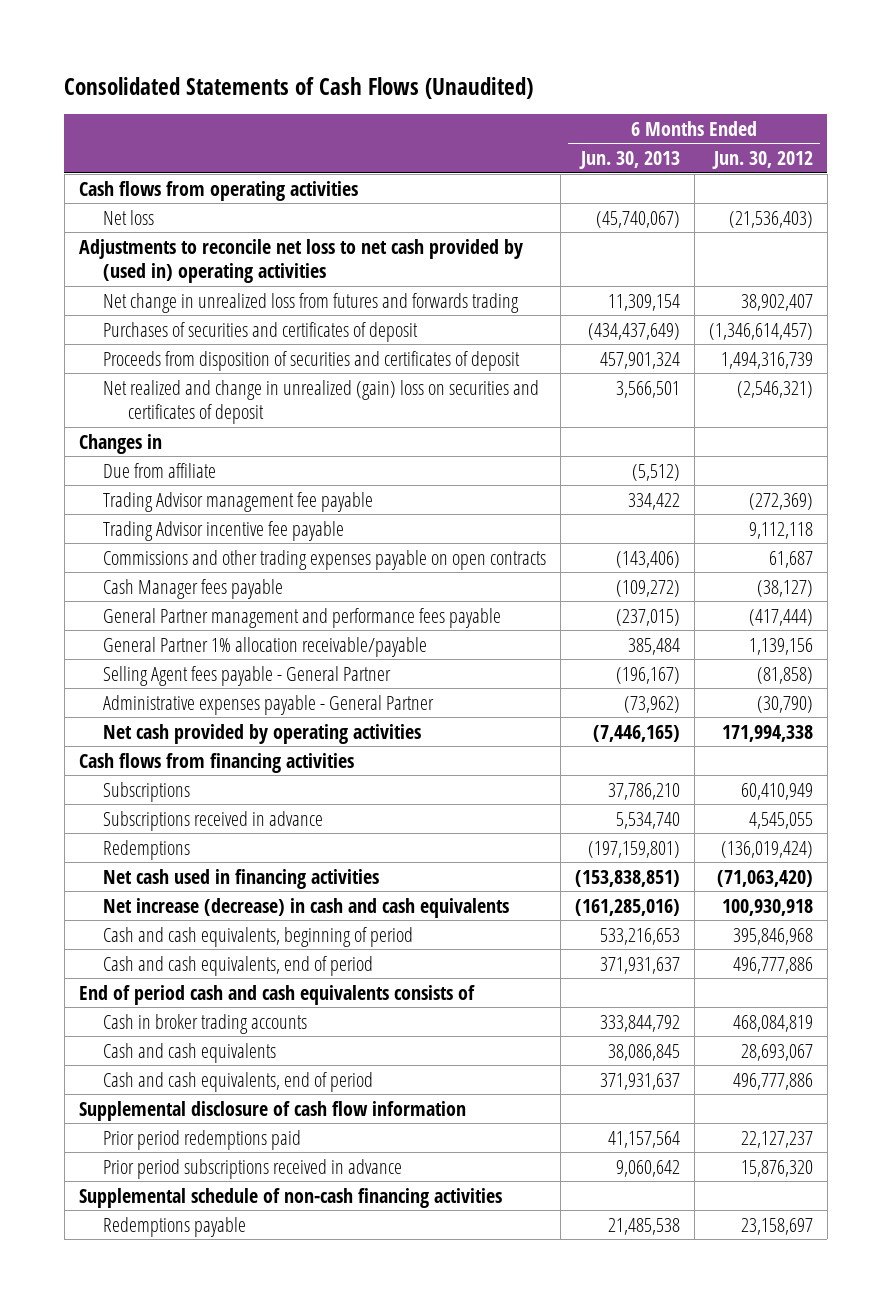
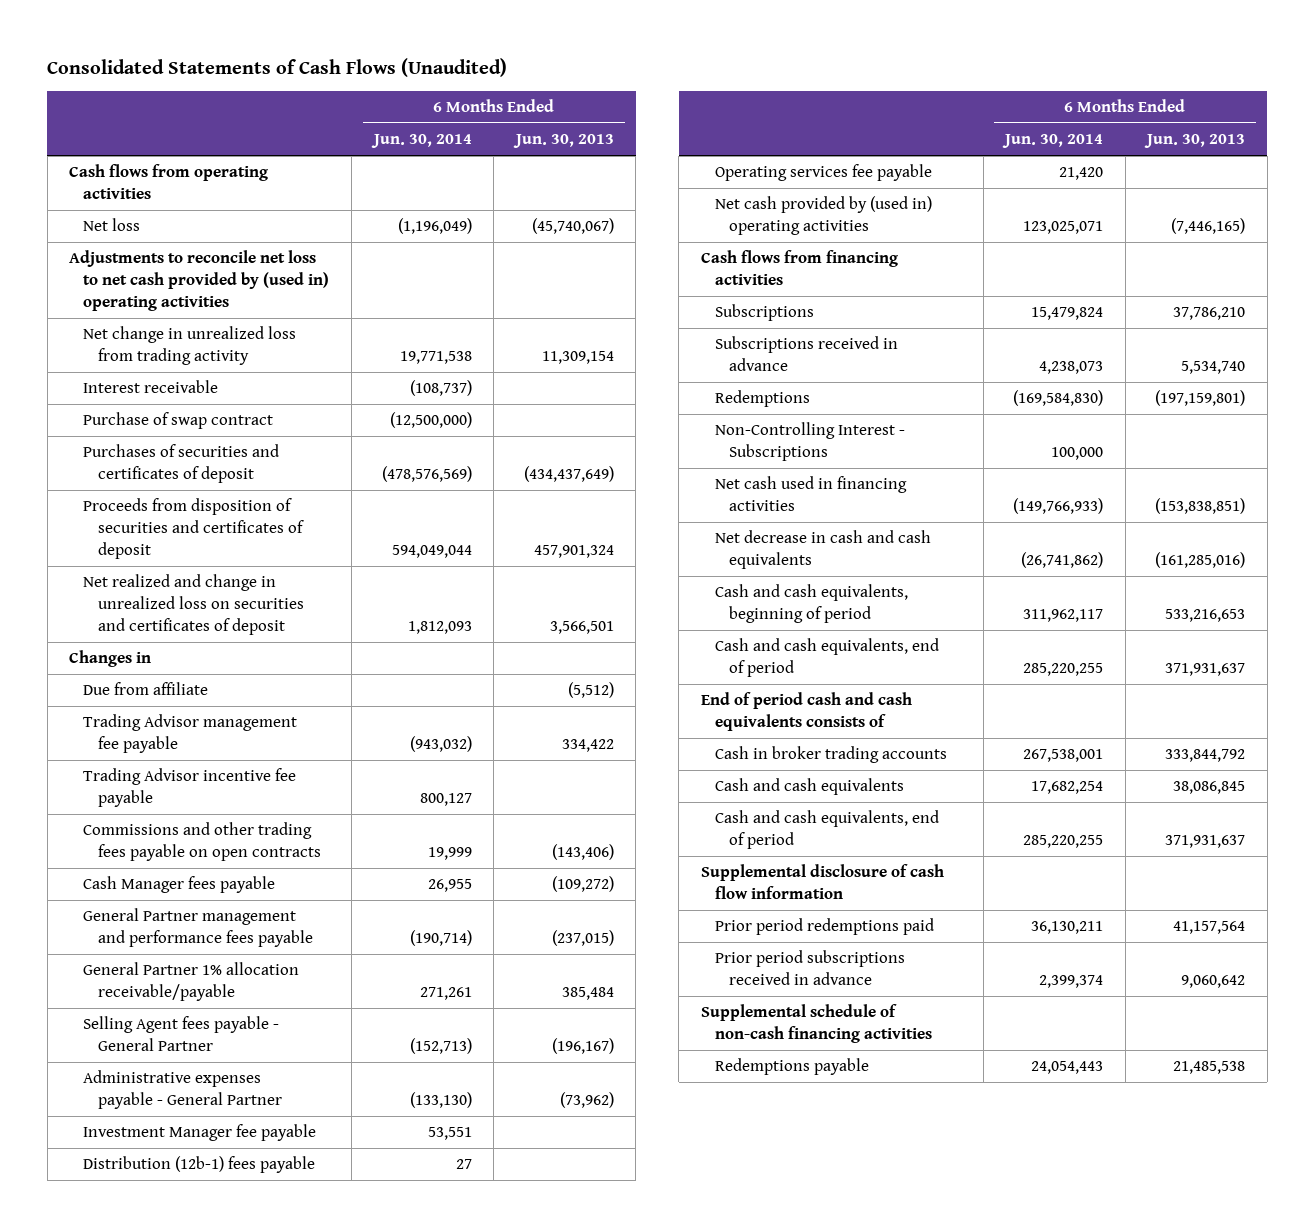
- | 6 Months Ended Jun. 30, 2013 | 6 Months Ended Jun. 30, 2012
+ | 6 Months Ended Jun. 30, 2014 | 6 Months Ended Jun. 30, 2013
- Net change in unrealized loss from futures and forwards trading | 11,309,154 | 38,902,407
+ Net change in unrealized loss from trading activity | 19,771,538 | 11,309,154
+ Interest receivable | (108,737) |
+ Purchase of swap contract | (12,500,000) |
- Net realized and change in unrealized (gain) loss on securities and certificates of deposit | 3,566,501 | (2,546,321)
+ Net realized and change in unrealized loss on securities and certificates of deposit | 1,812,093 | 3,566,501
- Commissions and other trading expenses payable on open contracts | (143,406) | 61,687
+ Commissions and other trading fees payable on open contracts | 19,999 | (143,406)
- Net cash provided by operating activities | (7,446,165) | 171,994,338
+ Investment Manager fee payable | 53,551 |
+ Distribution (12b-1) fees payable | 27 |
+ Operating services fee payable | 21,420 |
+ Net cash provided by (used in) operating activities | 123,025,071 | (7,446,165)
+ Non-Controlling Interest - Subscriptions | 100,000 |
- Net increase (decrease) in cash and cash equivalents | (161,285,016) | 100,930,918
+ Net decrease in cash and cash equivalents | (26,741,862) | (161,285,016)

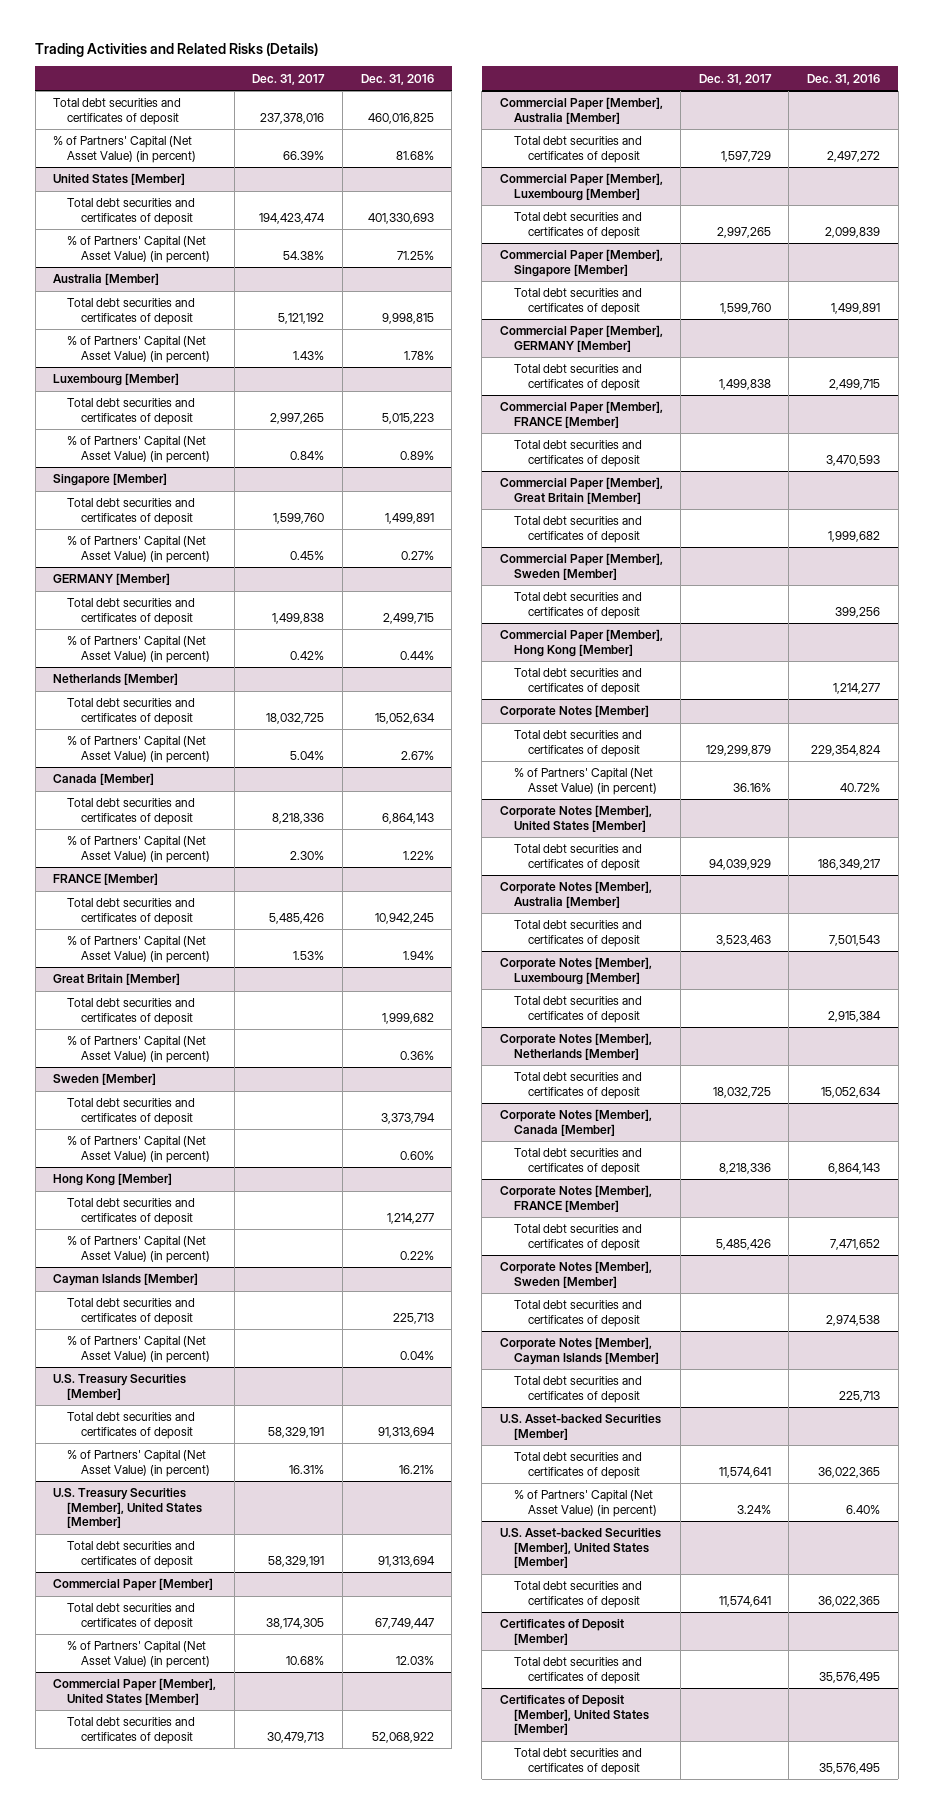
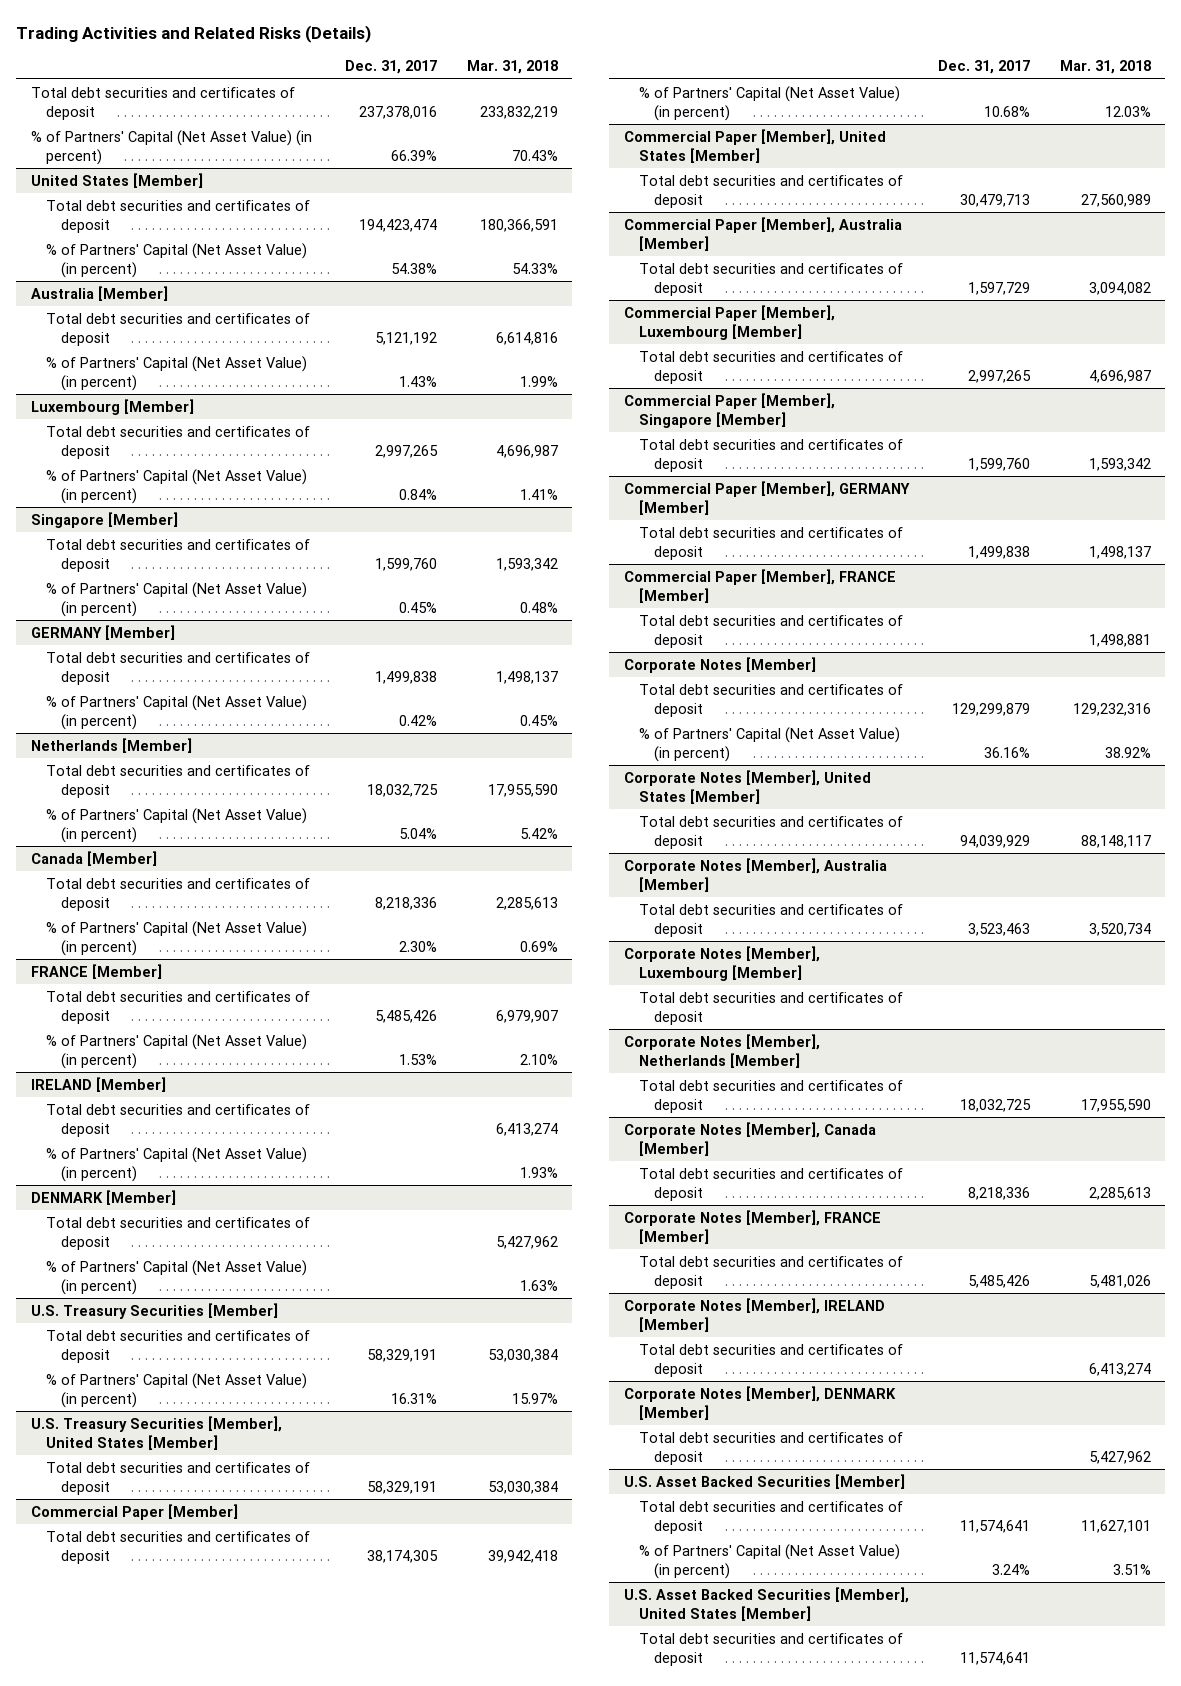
- | Dec. 31, 2017 | Dec. 31, 2016
+ | Dec. 31, 2017 | Mar. 31, 2018
- Great Britain [Member]
- Total debt securities and certificates of deposit | | 1,999,682
- % of Partners' Capital (Net Asset Value) (in percent) | | 0.36%
- Sweden [Member]
- Total debt securities and certificates of deposit | | 3,373,794
- % of Partners' Capital (Net Asset Value) (in percent) | | 0.60%
- Hong Kong [Member]
+ IRELAND [Member]
- Cayman Islands [Member]
+ DENMARK [Member]
- Commercial Paper [Member], Great Britain [Member]
- Total debt securities and certificates of deposit | | 1,999,682
- Commercial Paper [Member], Sweden [Member]
- Total debt securities and certificates of deposit | | 399,256
- Commercial Paper [Member], Hong Kong [Member]
- Total debt securities and certificates of deposit | | 1,214,277
- Corporate Notes [Member], Sweden [Member]
+ Corporate Notes [Member], IRELAND [Member]
- Corporate Notes [Member], Cayman Islands [Member]
+ Corporate Notes [Member], DENMARK [Member]
- U.S. Asset-backed Securities [Member]
+ U.S. Asset Backed Securities [Member]
- U.S. Asset-backed Securities [Member], United States [Member]
+ U.S. Asset Backed Securities [Member], United States [Member]
- Certificates of Deposit [Member]
- Total debt securities and certificates of deposit | | 35,576,495
- Certificates of Deposit [Member], United States [Member]
- Total debt securities and certificates of deposit | | 35,576,495

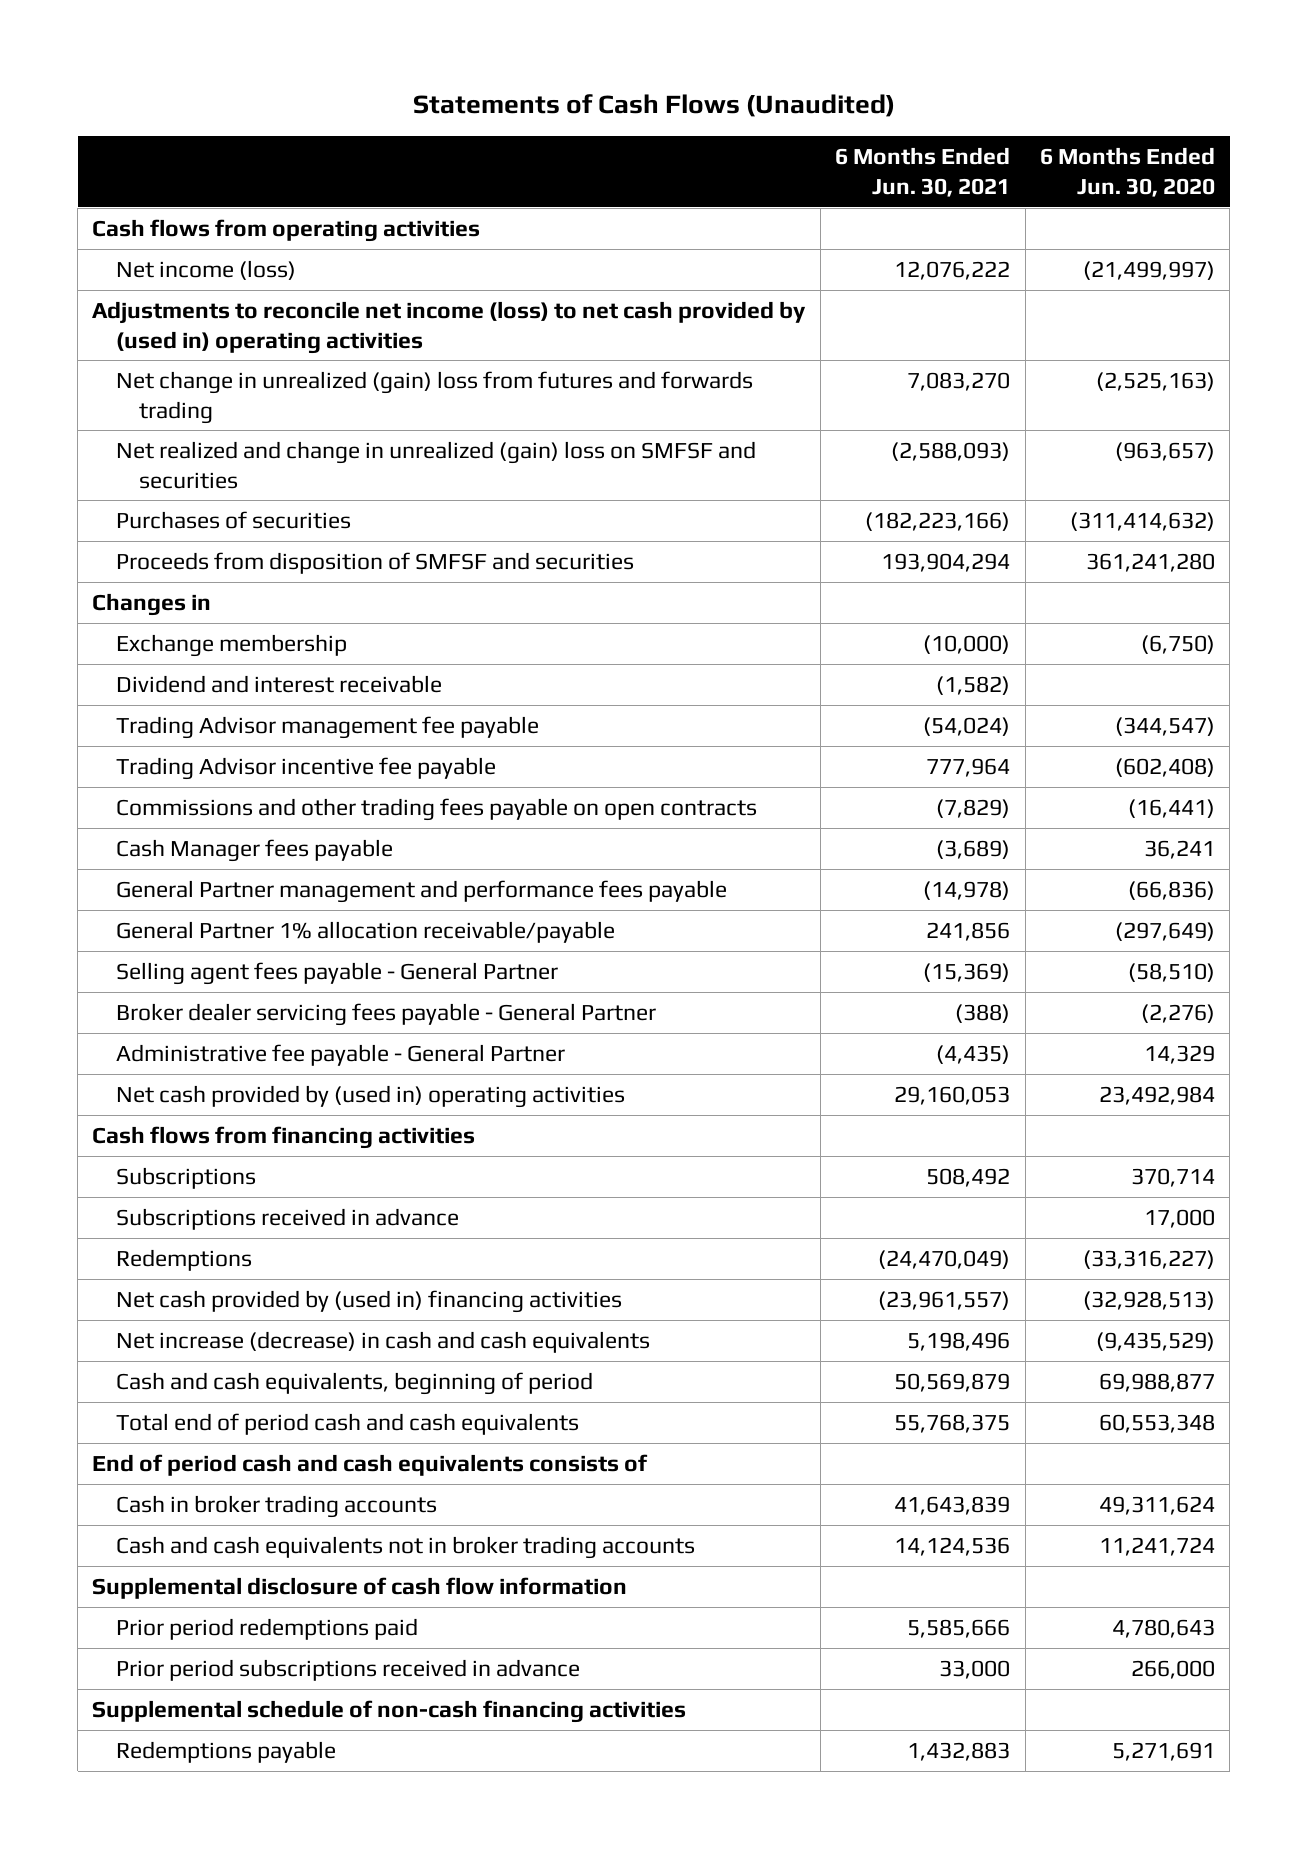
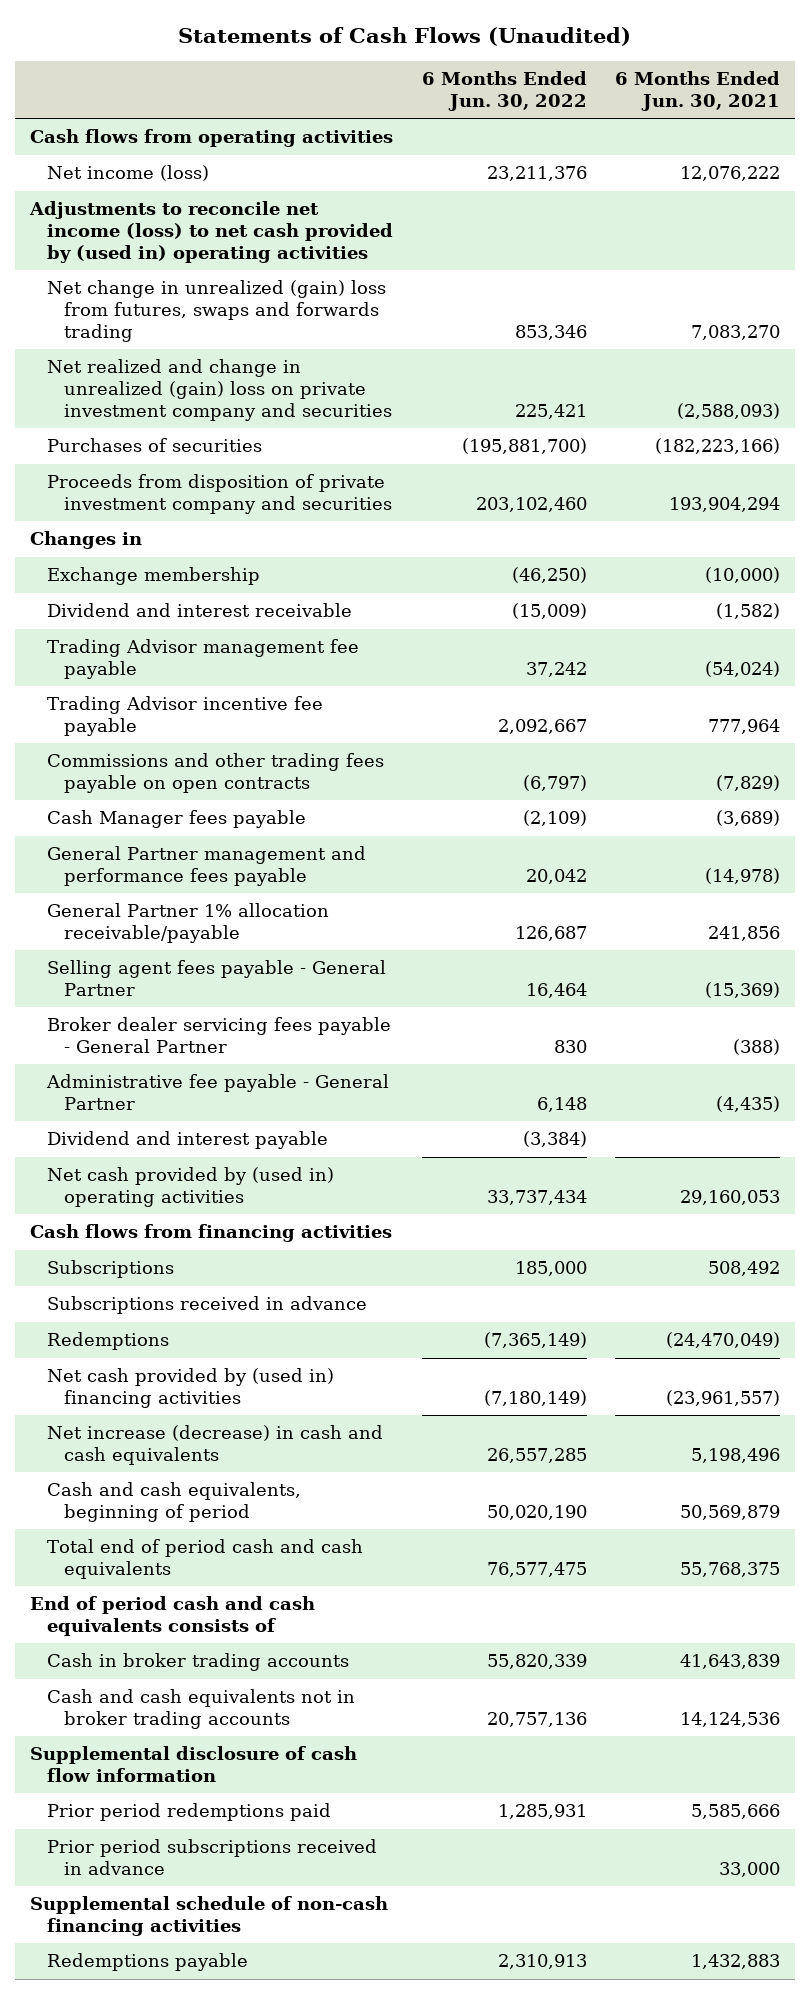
- | 6 Months Ended Jun. 30, 2021 | 6 Months Ended Jun. 30, 2020
+ | 6 Months Ended Jun. 30, 2022 | 6 Months Ended Jun. 30, 2021
- Net change in unrealized (gain) loss from futures and forwards trading | 7,083,270 | (2,525,163)
- Net realized and change in unrealized (gain) loss on SMFSF and securities | (2,588,093) | (963,657)
+ Net change in unrealized (gain) loss from futures, swaps and forwards trading | 853,346 | 7,083,270
+ Net realized and change in unrealized (gain) loss on private investment company and securities | 225,421 | (2,588,093)
- Proceeds from disposition of SMFSF and securities | 193,904,294 | 361,241,280
+ Proceeds from disposition of private investment company and securities | 203,102,460 | 193,904,294
+ Dividend and interest payable | (3,384) |

